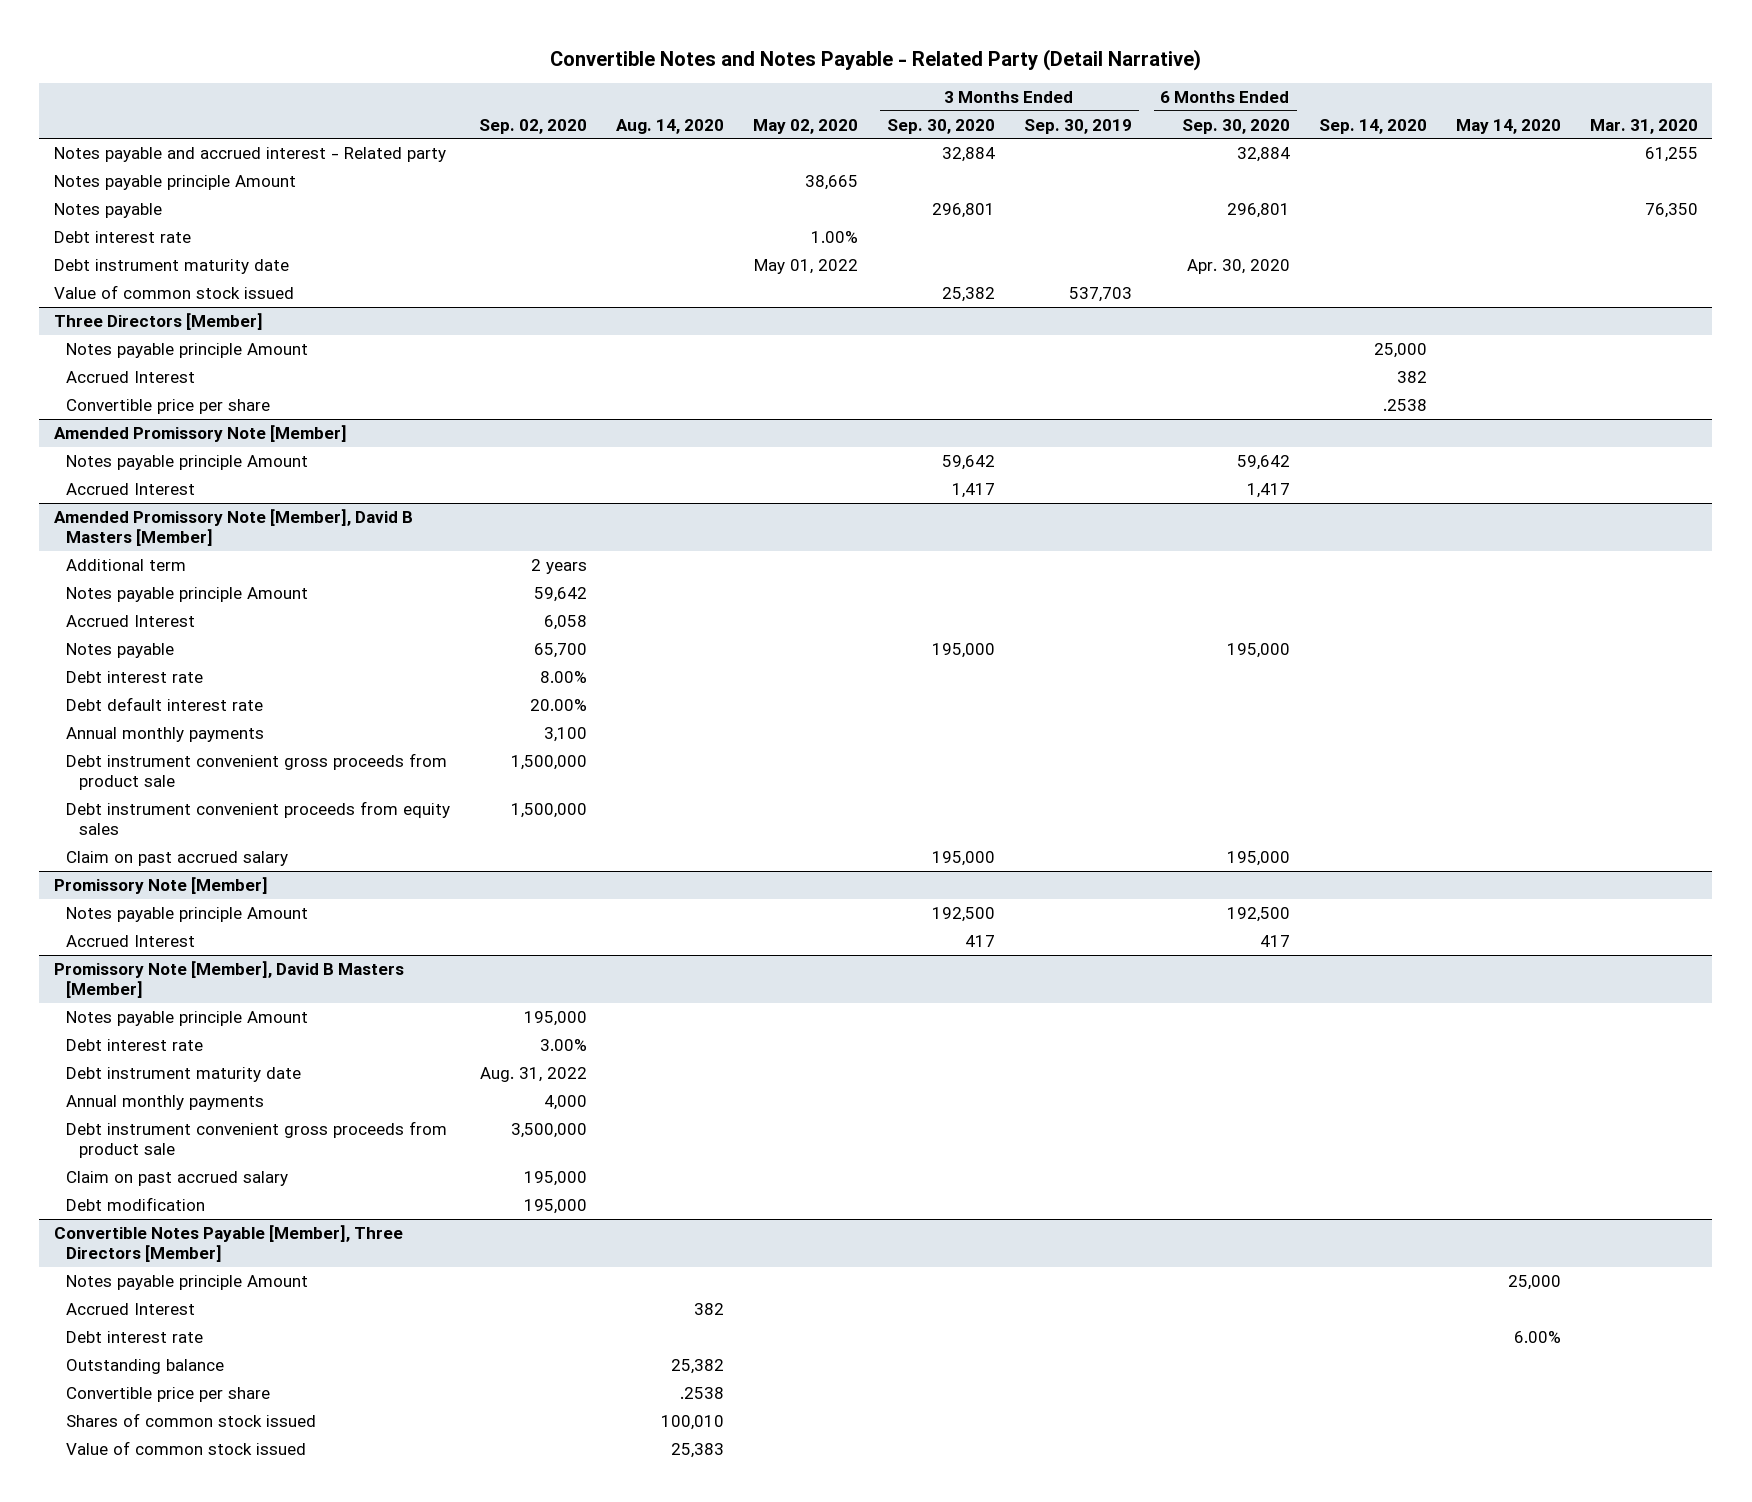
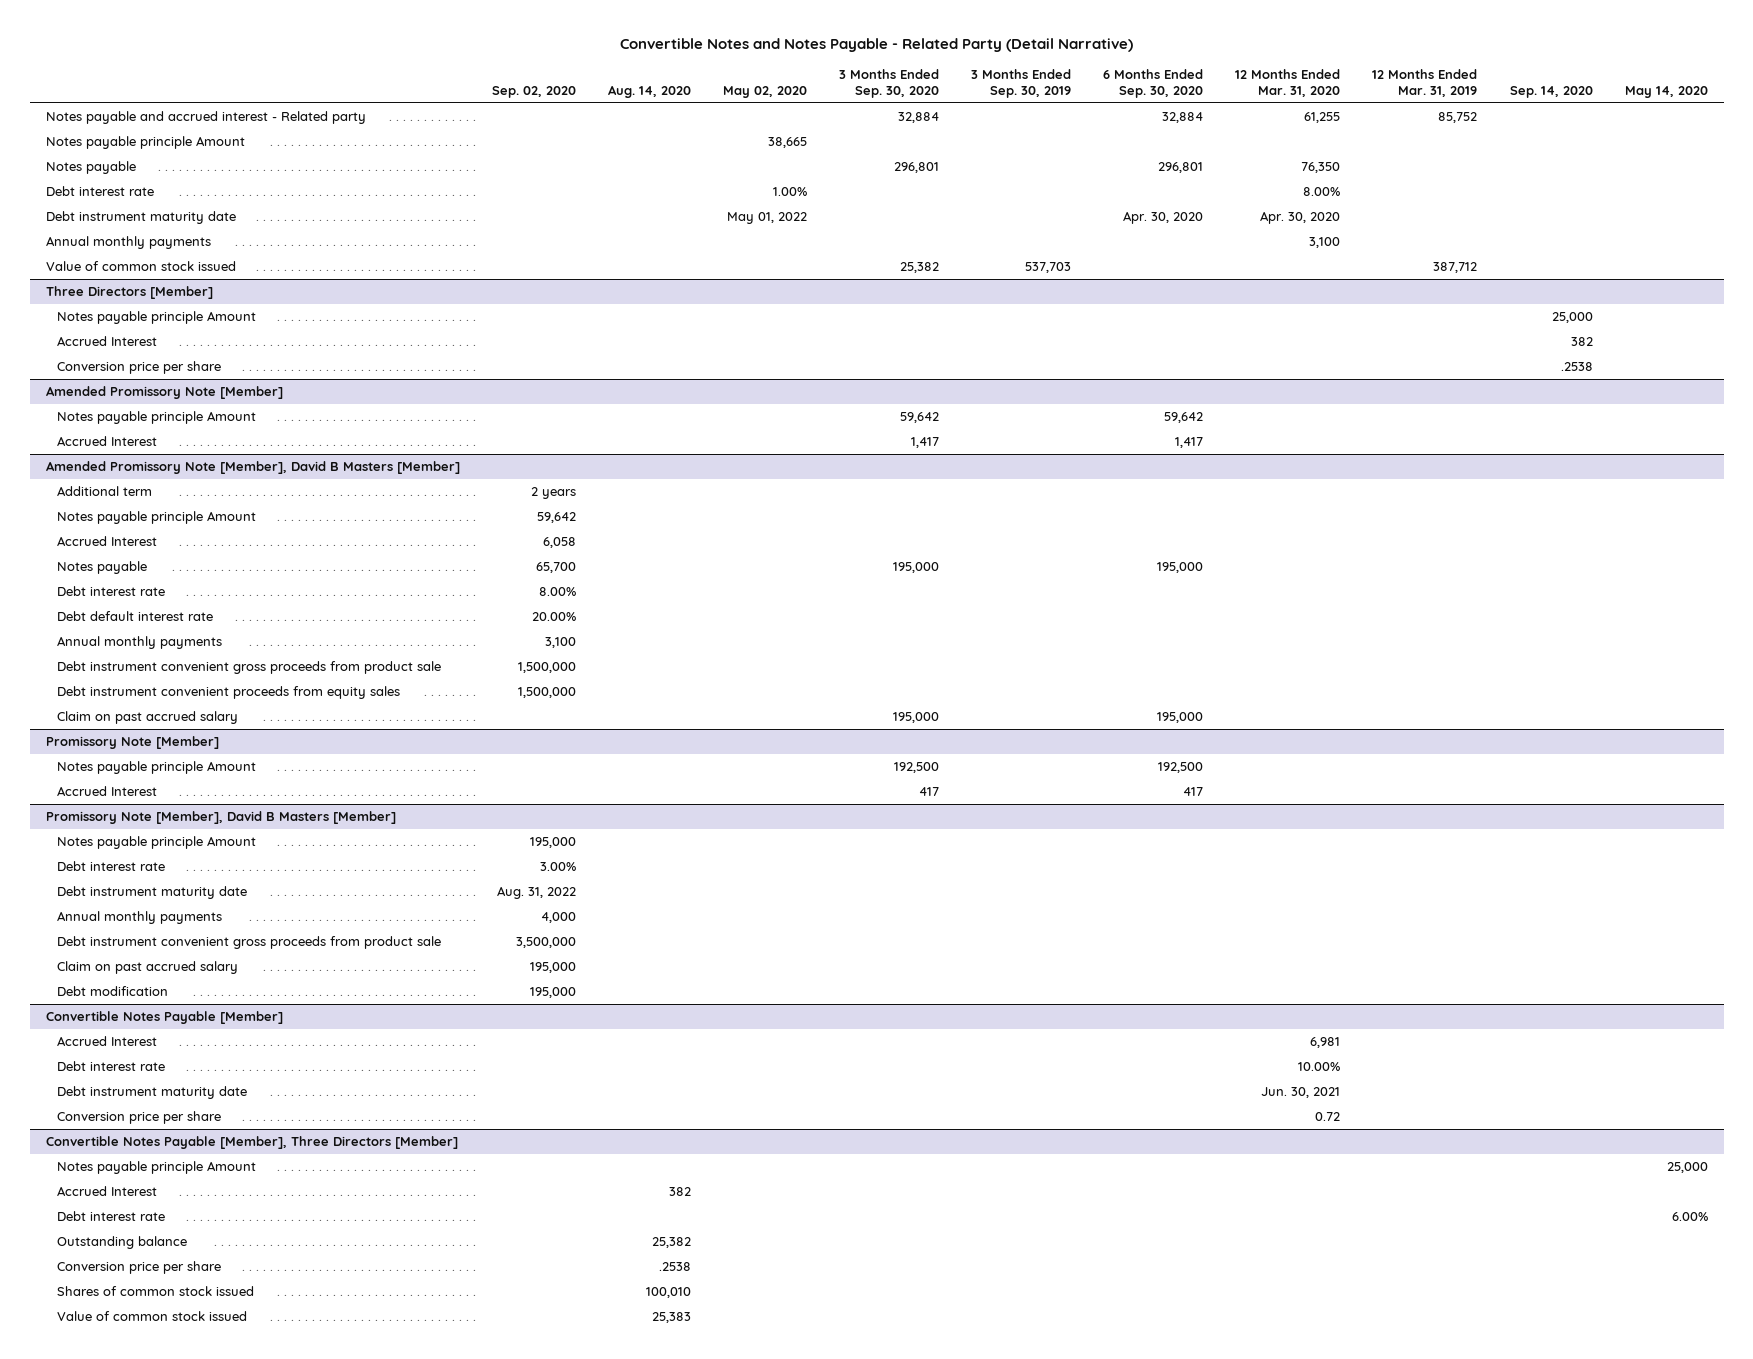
- | Sep. 02, 2020 | Aug. 14, 2020 | May 02, 2020 | 3 Months Ended Sep. 30, 2020 | 3 Months Ended Sep. 30, 2019 | 6 Months Ended Sep. 30, 2020 | Sep. 14, 2020 | May 14, 2020 | Mar. 31, 2020
+ | Sep. 02, 2020 | Aug. 14, 2020 | May 02, 2020 | 3 Months Ended Sep. 30, 2020 | 3 Months Ended Sep. 30, 2019 | 6 Months Ended Sep. 30, 2020 | 12 Months Ended Mar. 31, 2020 | 12 Months Ended Mar. 31, 2019 | Sep. 14, 2020 | May 14, 2020
+ Annual monthly payments | | | | | | | 3,100 | | |
@ Three Directors [Member]
- Convertible price per share | | | | | | | .2538 | |
+ Conversion price per share | | | | | | | | | .2538 |
+ Convertible Notes Payable [Member]
+ Accrued Interest | | | | | | | 6,981 | | |
+ Debt interest rate | | | | | | | 10.00% | | |
+ Debt instrument maturity date | | | | | | | Jun. 30, 2021 | | |
+ Conversion price per share | | | | | | | 0.72 | | |
@ Convertible Notes Payable [Member], Three Directors [Member]
- Convertible price per share | | .2538 | | | | | | |
+ Conversion price per share | | .2538 | | | | | | | |

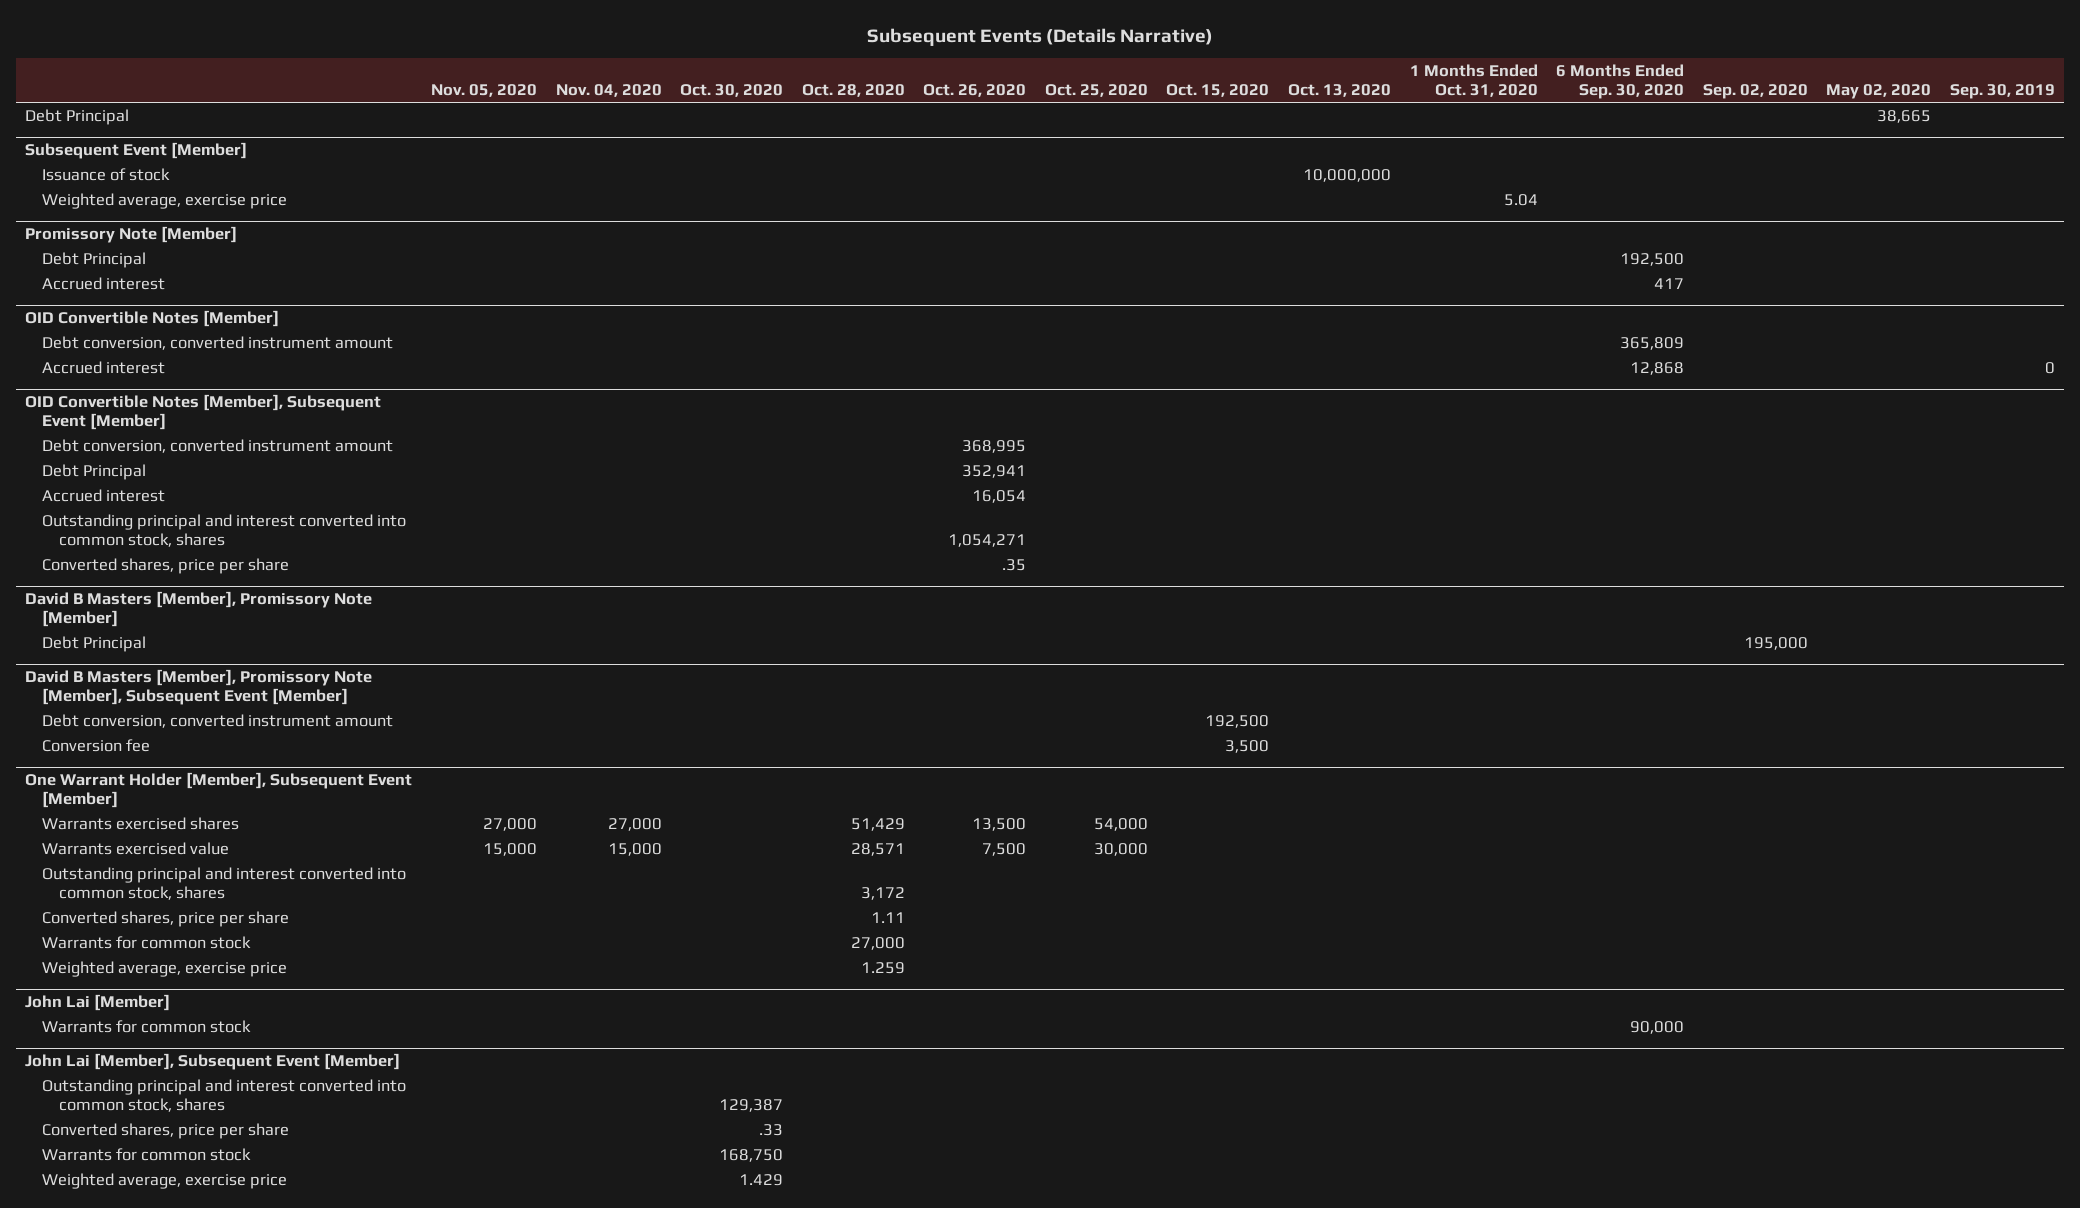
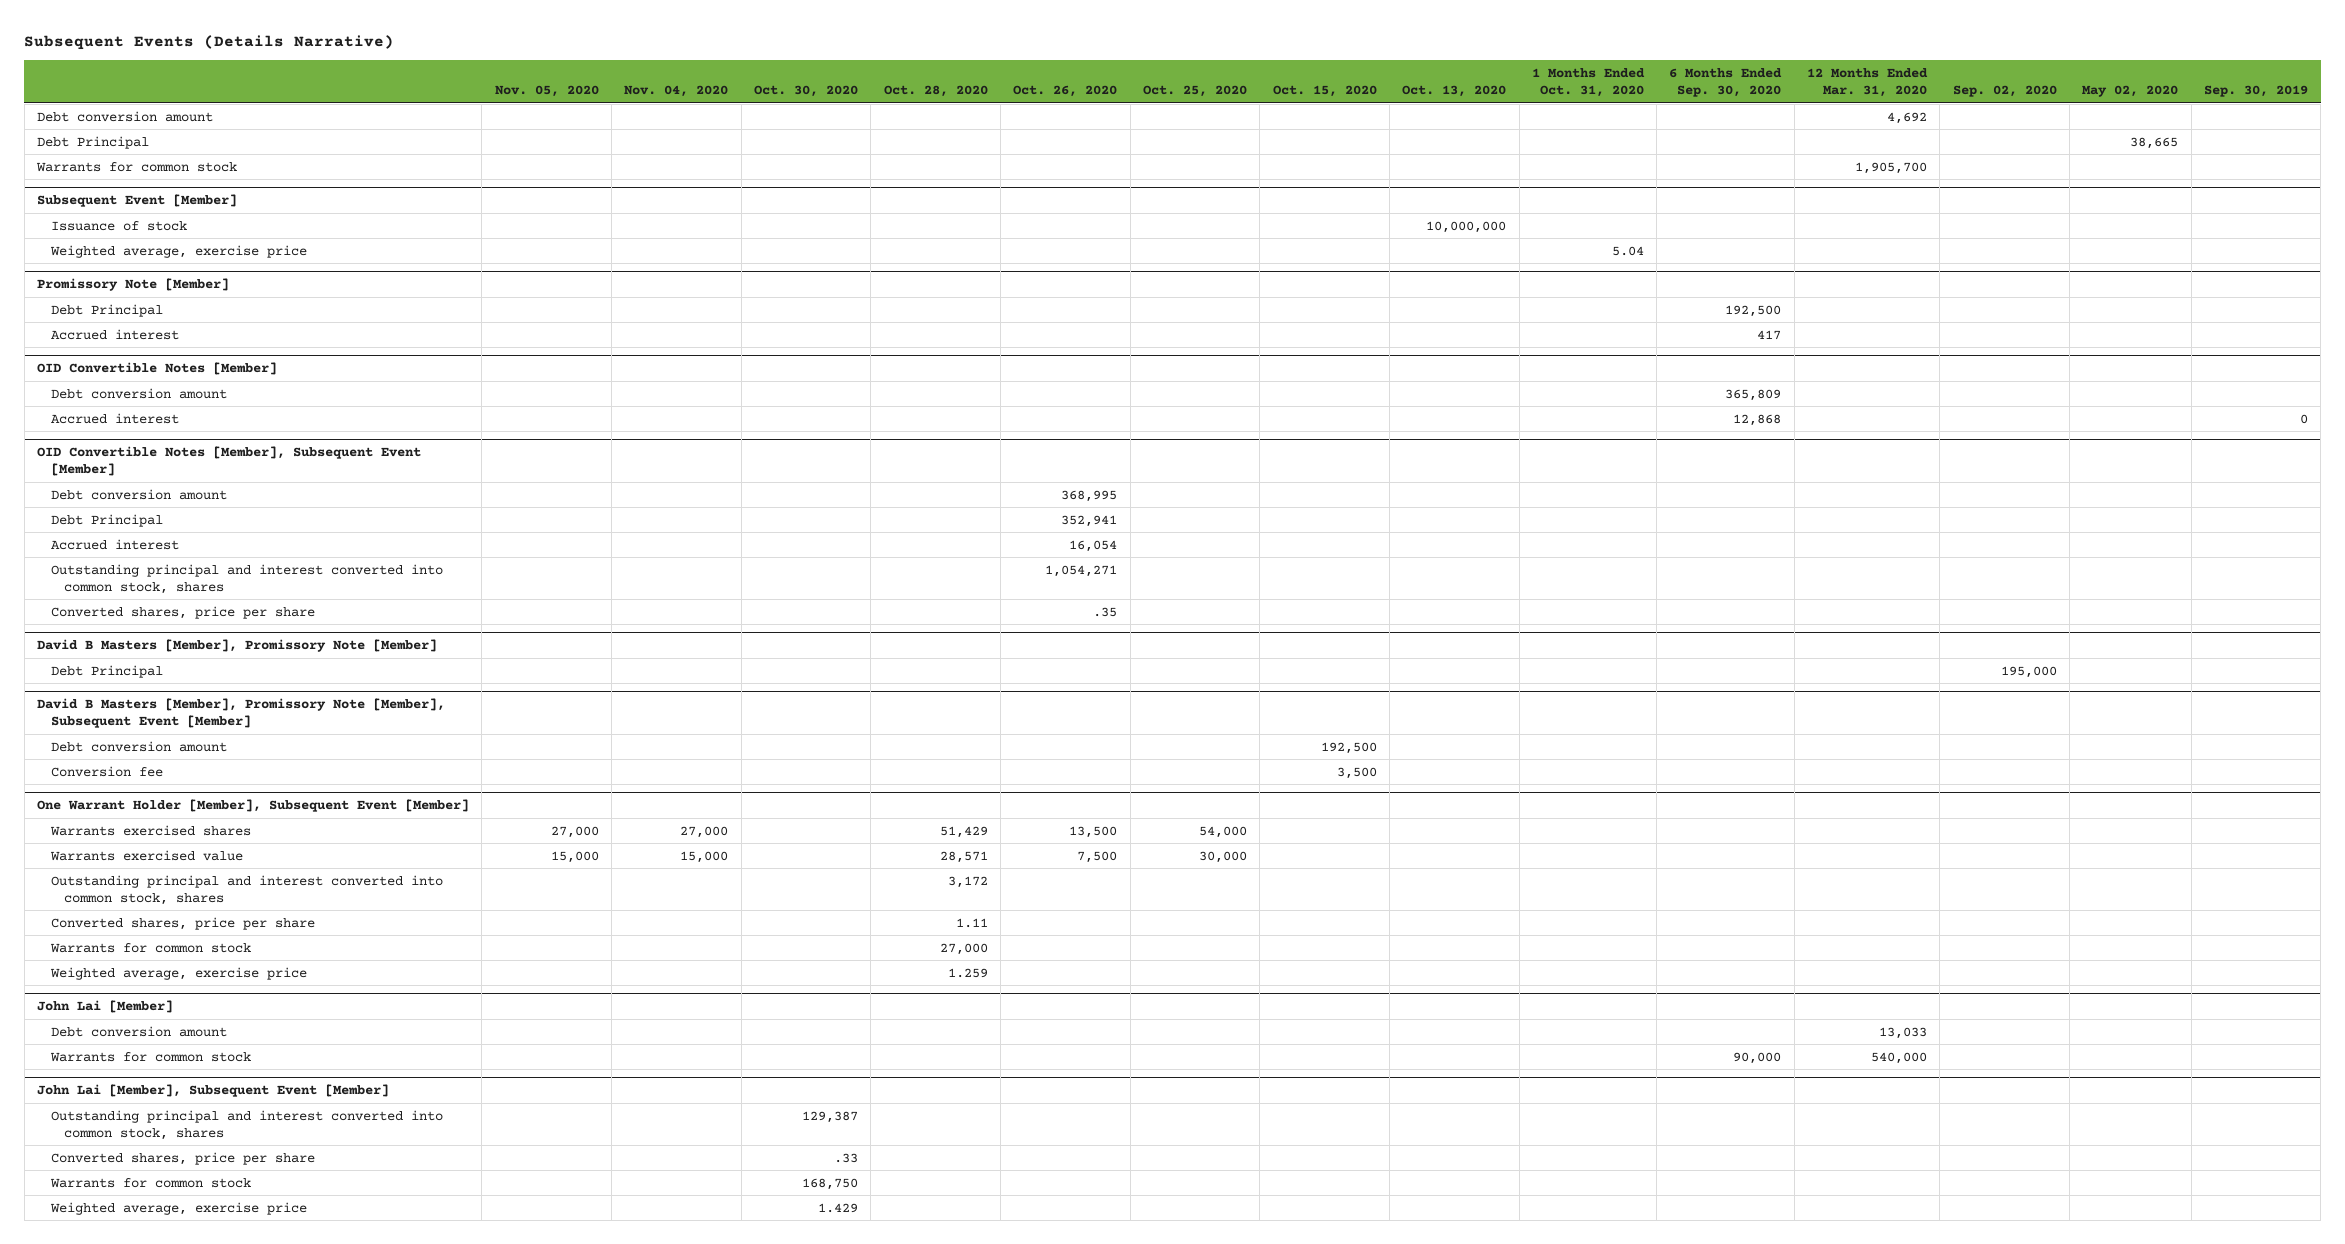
- | Nov. 05, 2020 | Nov. 04, 2020 | Oct. 30, 2020 | Oct. 28, 2020 | Oct. 26, 2020 | Oct. 25, 2020 | Oct. 15, 2020 | Oct. 13, 2020 | 1 Months Ended Oct. 31, 2020 | 6 Months Ended Sep. 30, 2020 | Sep. 02, 2020 | May 02, 2020 | Sep. 30, 2019
+ | Nov. 05, 2020 | Nov. 04, 2020 | Oct. 30, 2020 | Oct. 28, 2020 | Oct. 26, 2020 | Oct. 25, 2020 | Oct. 15, 2020 | Oct. 13, 2020 | 1 Months Ended Oct. 31, 2020 | 6 Months Ended Sep. 30, 2020 | 12 Months Ended Mar. 31, 2020 | Sep. 02, 2020 | May 02, 2020 | Sep. 30, 2019
+ Debt conversion amount | | | | | | | | | | | 4,692 | | |
+ Warrants for common stock | | | | | | | | | | | 1,905,700 | | |
@ OID Convertible Notes [Member]
- Debt conversion, converted instrument amount | | | | | | | | | | 365,809 | | |
+ Debt conversion amount | | | | | | | | | | 365,809 | | | |
@ OID Convertible Notes [Member], Subsequent Event [Member]
- Debt conversion, converted instrument amount | | | | | 368,995 | | | | | | | |
+ Debt conversion amount | | | | | 368,995 | | | | | | | | |
@ David B Masters [Member], Promissory Note [Member], Subsequent Event [Member]
- Debt conversion, converted instrument amount | | | | | | | 192,500 | | | | | |
+ Debt conversion amount | | | | | | | 192,500 | | | | | | |
@ John Lai [Member]
+ Debt conversion amount | | | | | | | | | | | 13,033 | | |

